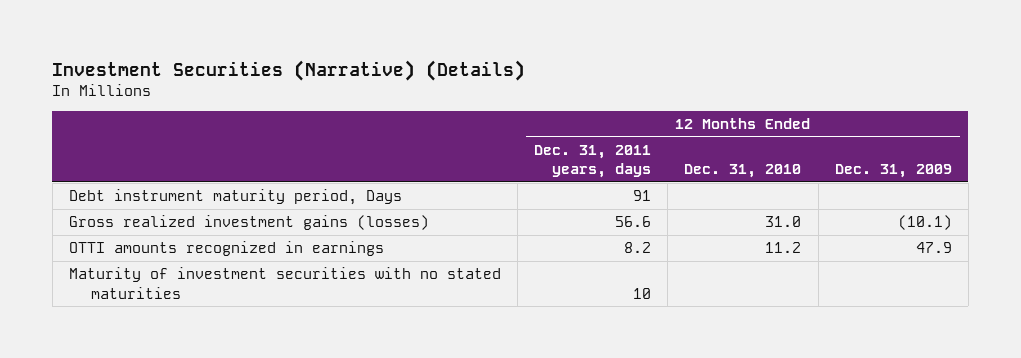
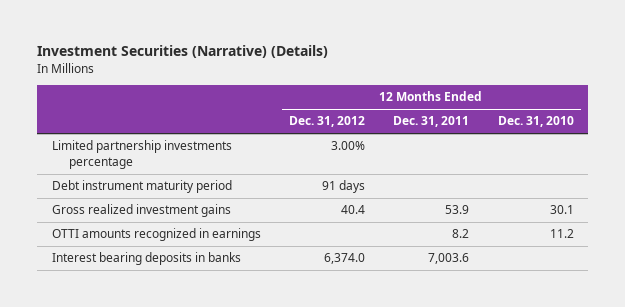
- | 12 Months Ended Dec. 31, 2011 years, days | 12 Months Ended Dec. 31, 2010 | 12 Months Ended Dec. 31, 2009
+ | 12 Months Ended Dec. 31, 2012 | 12 Months Ended Dec. 31, 2011 | 12 Months Ended Dec. 31, 2010
- Debt instrument maturity period, Days | 91 | |
- Gross realized investment gains (losses) | 56.6 | 31.0 | (10.1)
+ Limited partnership investments percentage | 3.00% | |
+ Debt instrument maturity period | 91 days | |
+ Gross realized investment gains | 40.4 | 53.9 | 30.1
- Maturity of investment securities with no stated maturities | 10 | |
+ Interest bearing deposits in banks | 6,374.0 | 7,003.6 |

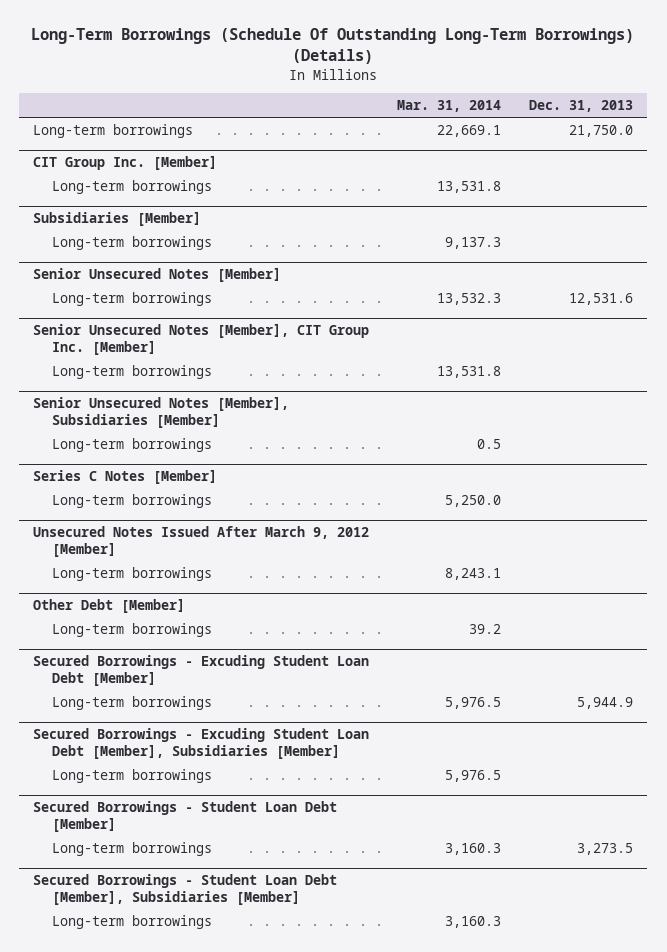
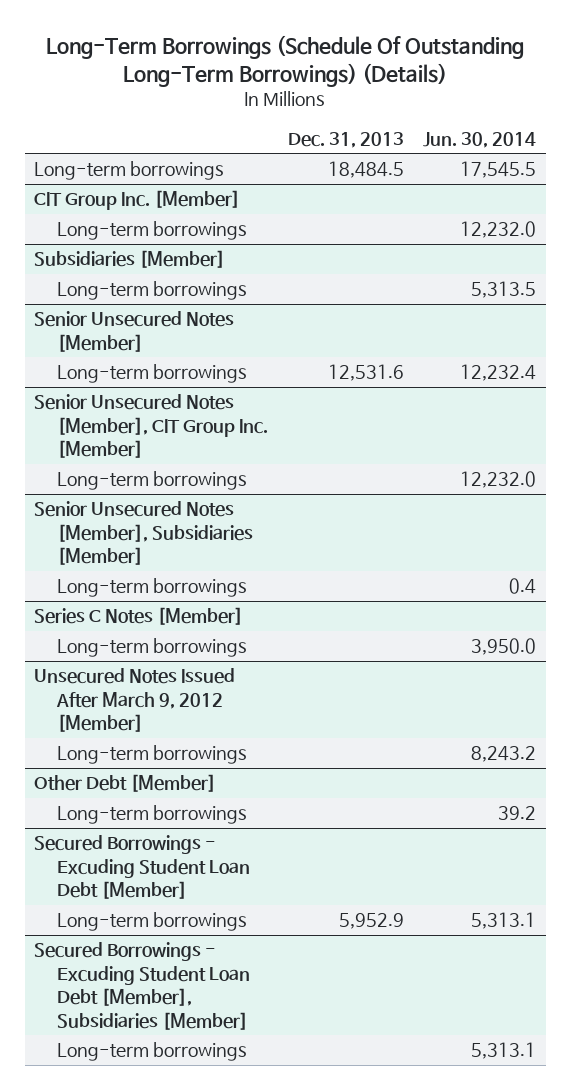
- | Mar. 31, 2014 | Dec. 31, 2013
+ | Dec. 31, 2013 | Jun. 30, 2014
- Long-term borrowings | 22,669.1 | 21,750.0
+ Long-term borrowings | 18,484.5 | 17,545.5
@ Secured Borrowings - Excuding Student Loan Debt [Member]
- Long-term borrowings | 5,976.5 | 5,944.9
+ Long-term borrowings | 5,952.9 | 5,313.1
- Secured Borrowings - Student Loan Debt [Member]
- Long-term borrowings | 3,160.3 | 3,273.5
- Secured Borrowings - Student Loan Debt [Member], Subsidiaries [Member]
- Long-term borrowings | 3,160.3 |

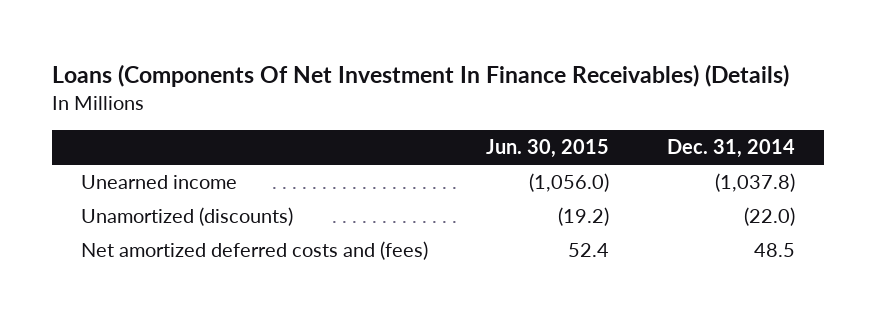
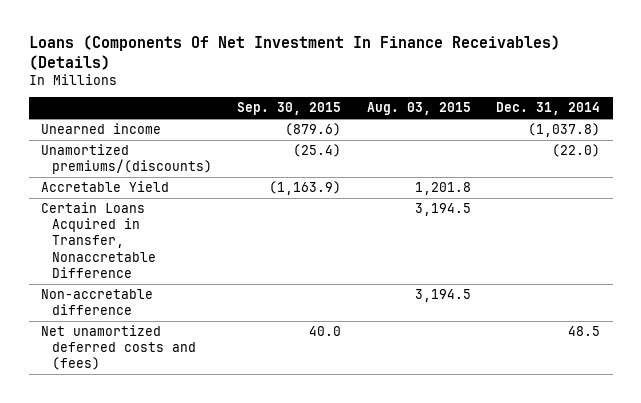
- | Jun. 30, 2015 | Dec. 31, 2014
+ | Sep. 30, 2015 | Aug. 03, 2015 | Dec. 31, 2014
- Unamortized (discounts) | (19.2) | (22.0)
- Net amortized deferred costs and (fees) | 52.4 | 48.5
+ Unamortized premiums/(discounts) | (25.4) | | (22.0)
+ Accretable Yield | (1,163.9) | 1,201.8 |
+ Certain Loans Acquired in Transfer, Nonaccretable Difference | | 3,194.5 |
+ Non-accretable difference | | 3,194.5 |
+ Net unamortized deferred costs and (fees) | 40.0 | | 48.5

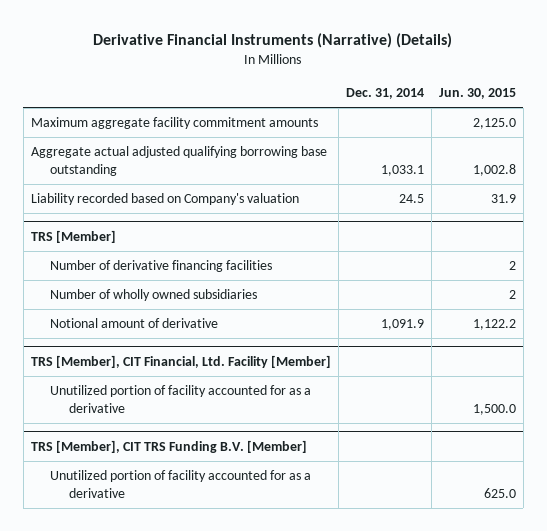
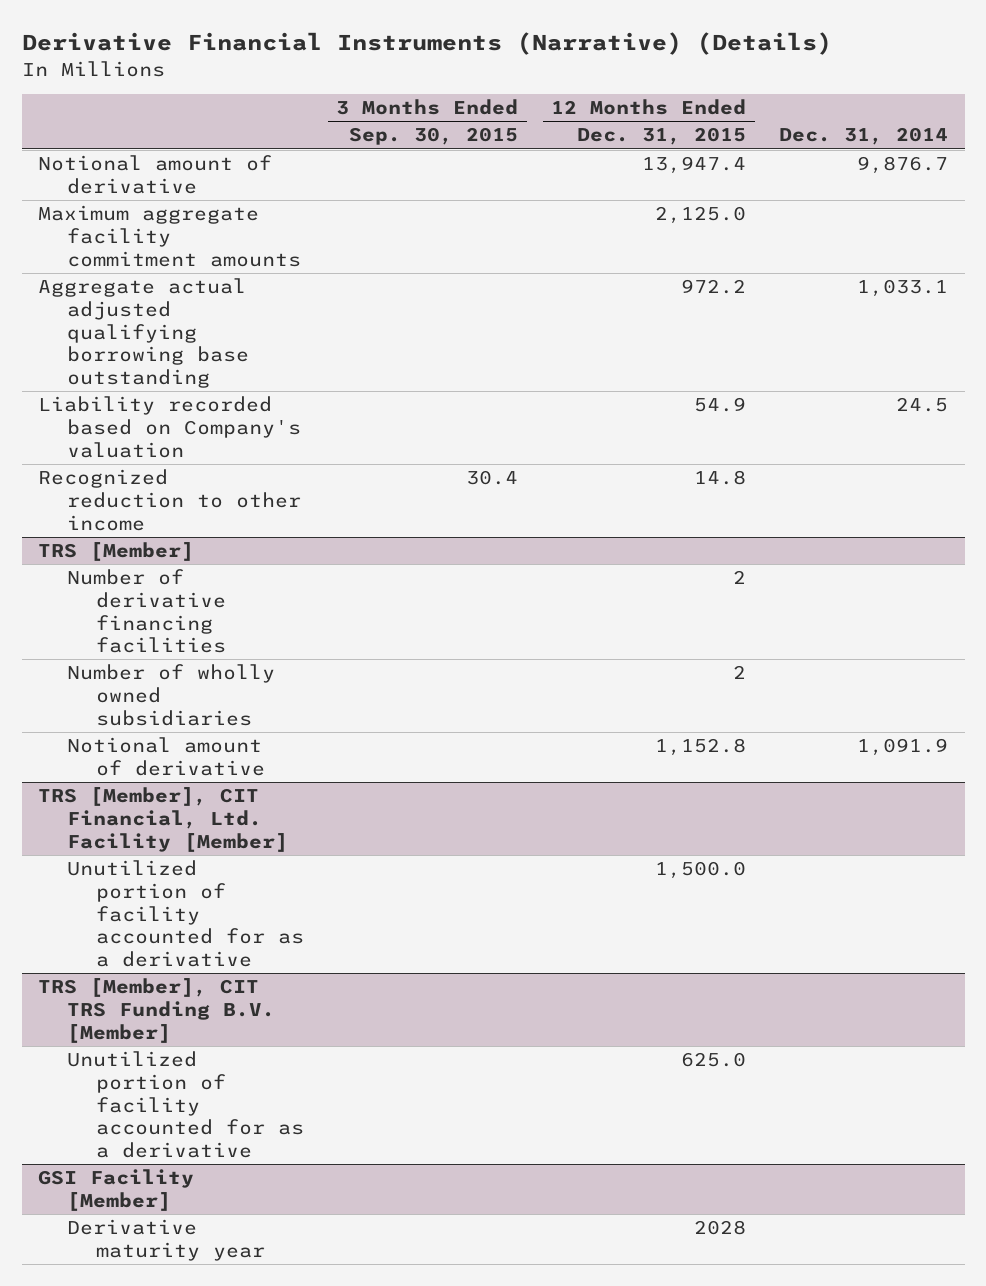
- | Dec. 31, 2014 | Jun. 30, 2015
+ | 3 Months Ended Sep. 30, 2015 | 12 Months Ended Dec. 31, 2015 | Dec. 31, 2014
+ Notional amount of derivative | | 13,947.4 | 9,876.7
+ Recognized reduction to other income | 30.4 | 14.8 |
+ GSI Facility [Member]
+ Derivative maturity year | | 2028 |

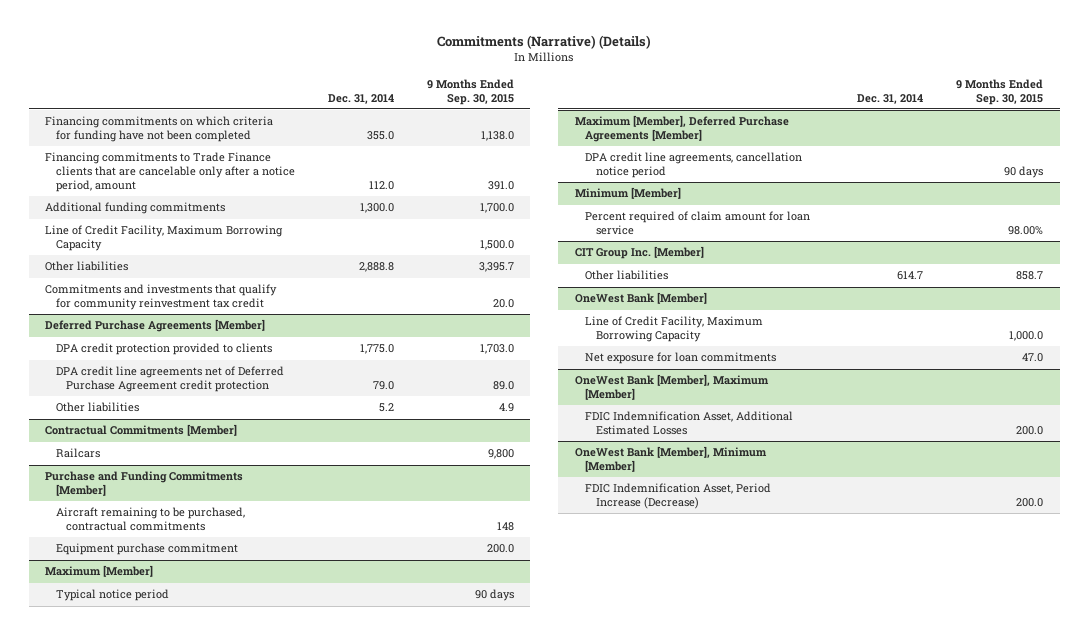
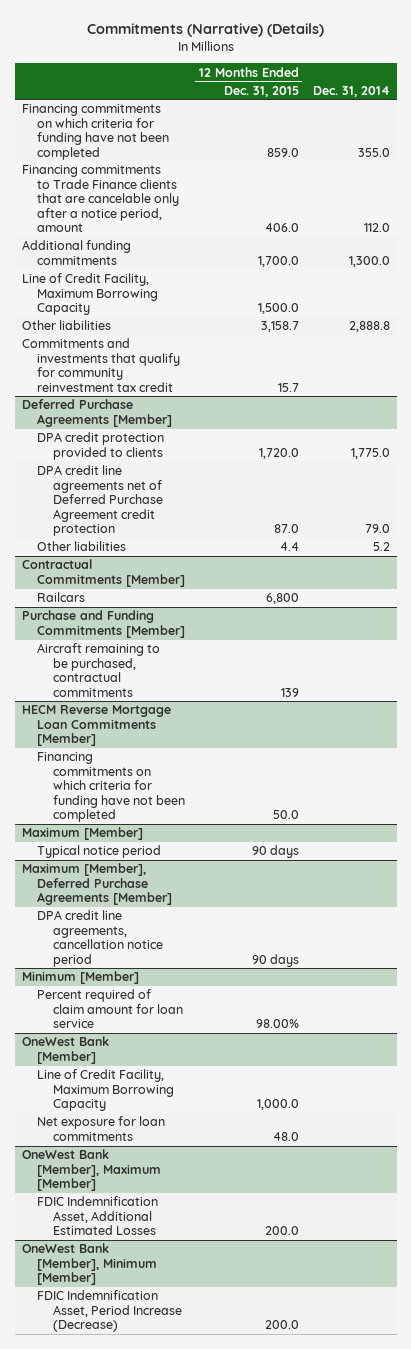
- | Dec. 31, 2014 | 9 Months Ended Sep. 30, 2015
+ | 12 Months Ended Dec. 31, 2015 | Dec. 31, 2014
@ Purchase and Funding Commitments [Member]
- Equipment purchase commitment | | 200.0
+ HECM Reverse Mortgage Loan Commitments [Member]
+ Financing commitments on which criteria for funding have not been completed | 50.0 |
- CIT Group Inc. [Member]
- Other liabilities | 614.7 | 858.7

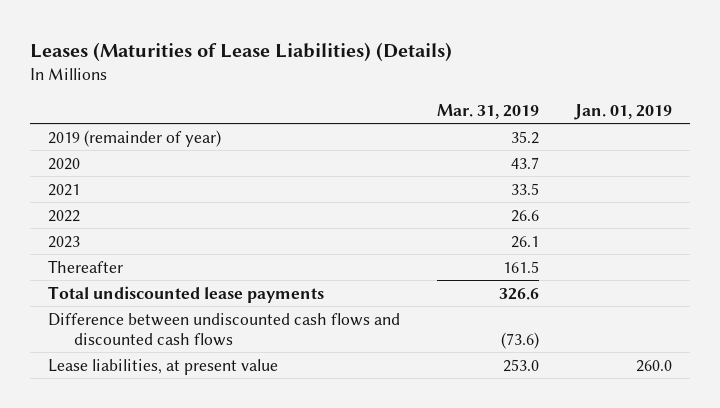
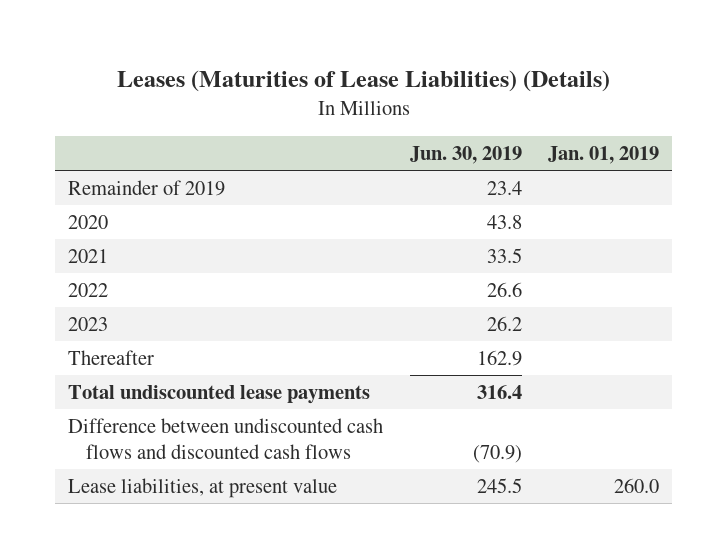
- | Mar. 31, 2019 | Jan. 01, 2019
+ | Jun. 30, 2019 | Jan. 01, 2019
- 2019 (remainder of year) | 35.2 |
+ Remainder of 2019 | 23.4 |

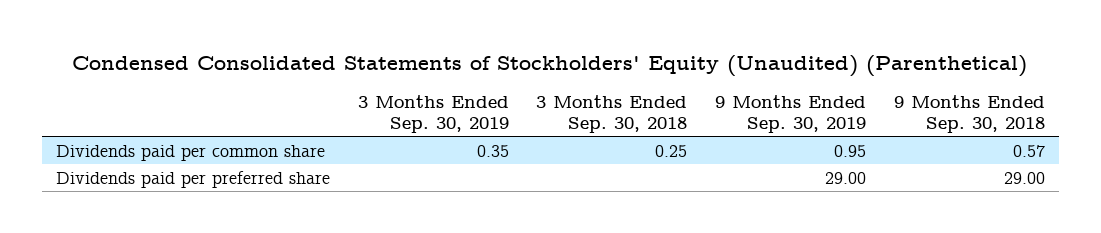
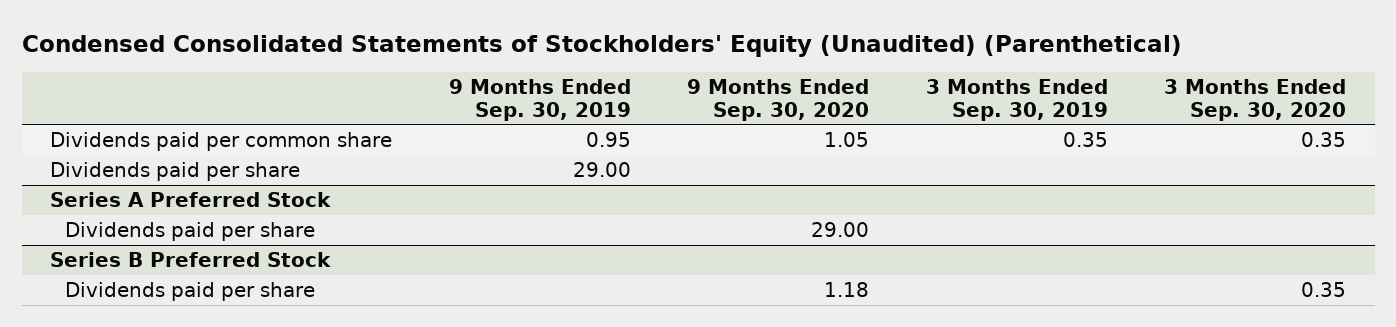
- | 3 Months Ended Sep. 30, 2019 | 3 Months Ended Sep. 30, 2018 | 9 Months Ended Sep. 30, 2019 | 9 Months Ended Sep. 30, 2018
+ | 9 Months Ended Sep. 30, 2019 | 9 Months Ended Sep. 30, 2020 | 3 Months Ended Sep. 30, 2019 | 3 Months Ended Sep. 30, 2020
- Dividends paid per preferred share | | | 29.00 | 29.00
+ Dividends paid per share | 29.00 | | |
+ Series A Preferred Stock
+ Dividends paid per share | | 29.00 | |
+ Series B Preferred Stock
+ Dividends paid per share | | 1.18 | | 0.35

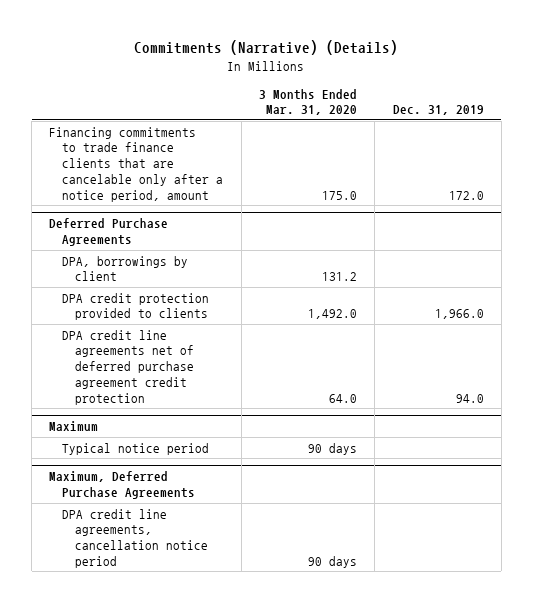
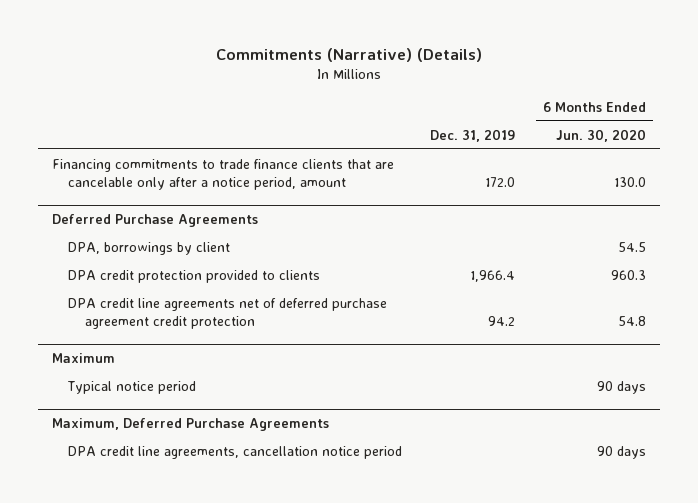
- | 3 Months Ended Mar. 31, 2020 | Dec. 31, 2019
+ | Dec. 31, 2019 | 6 Months Ended Jun. 30, 2020
@ Deferred Purchase Agreements
- DPA credit protection provided to clients | 1,492.0 | 1,966.0
- DPA credit line agreements net of deferred purchase agreement credit protection | 64.0 | 94.0
+ DPA credit protection provided to clients | 1,966.4 | 960.3
+ DPA credit line agreements net of deferred purchase agreement credit protection | 94.2 | 54.8

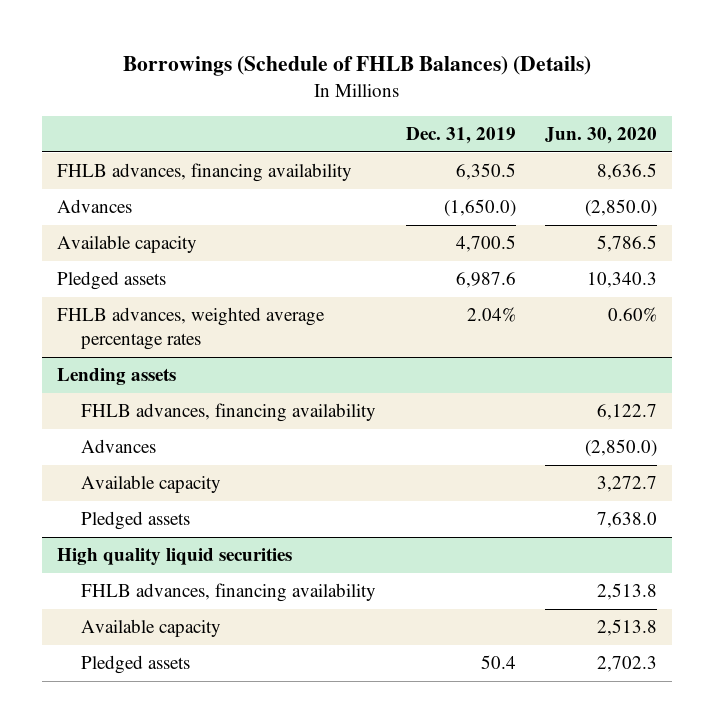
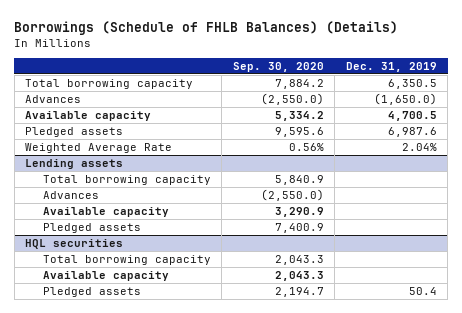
- | Dec. 31, 2019 | Jun. 30, 2020
+ | Sep. 30, 2020 | Dec. 31, 2019
- FHLB advances, financing availability | 6,350.5 | 8,636.5
+ Total borrowing capacity | 7,884.2 | 6,350.5
- FHLB advances, weighted average percentage rates | 2.04% | 0.60%
+ Weighted Average Rate | 0.56% | 2.04%
@ Lending assets
- FHLB advances, financing availability | | 6,122.7
+ Total borrowing capacity | 5,840.9 |
- High quality liquid securities
- FHLB advances, financing availability | | 2,513.8
+ HQL securities
+ Total borrowing capacity | 2,043.3 |

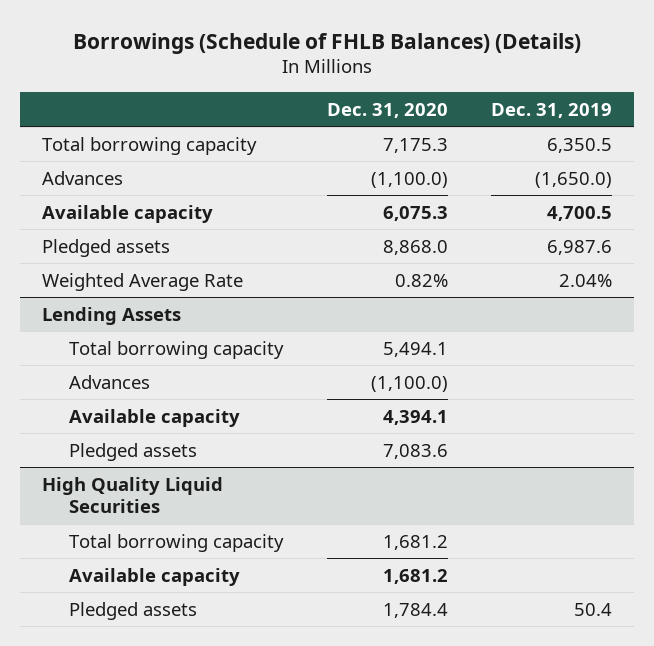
- | Sep. 30, 2020 | Dec. 31, 2019
+ | Dec. 31, 2020 | Dec. 31, 2019
- Lending assets
+ Lending Assets
- HQL securities
+ High Quality Liquid Securities

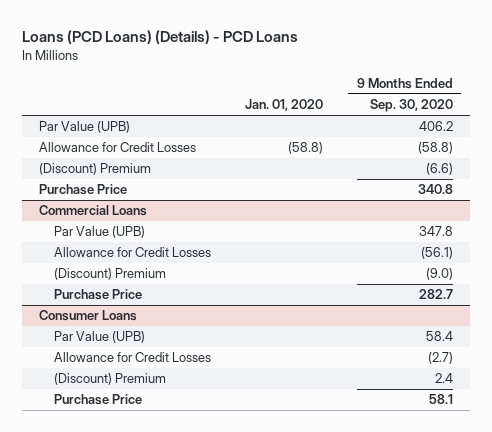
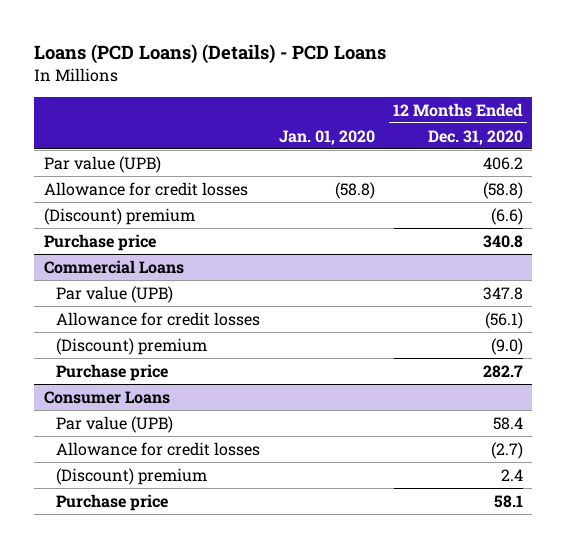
- | Jan. 01, 2020 | 9 Months Ended Sep. 30, 2020
+ | Jan. 01, 2020 | 12 Months Ended Dec. 31, 2020
- Par Value (UPB) | | 406.2
- Allowance for Credit Losses | (58.8) | (58.8)
- (Discount) Premium | | (6.6)
- Purchase Price | | 340.8
+ Par value (UPB) | | 406.2
+ Allowance for credit losses | (58.8) | (58.8)
+ (Discount) premium | | (6.6)
+ Purchase price | | 340.8
@ Commercial Loans
- Par Value (UPB) | | 347.8
- Allowance for Credit Losses | | (56.1)
- (Discount) Premium | | (9.0)
- Purchase Price | | 282.7
+ Par value (UPB) | | 347.8
+ Allowance for credit losses | | (56.1)
+ (Discount) premium | | (9.0)
+ Purchase price | | 282.7
@ Consumer Loans
- Par Value (UPB) | | 58.4
- Allowance for Credit Losses | | (2.7)
- (Discount) Premium | | 2.4
- Purchase Price | | 58.1
+ Par value (UPB) | | 58.4
+ Allowance for credit losses | | (2.7)
+ (Discount) premium | | 2.4
+ Purchase price | | 58.1

